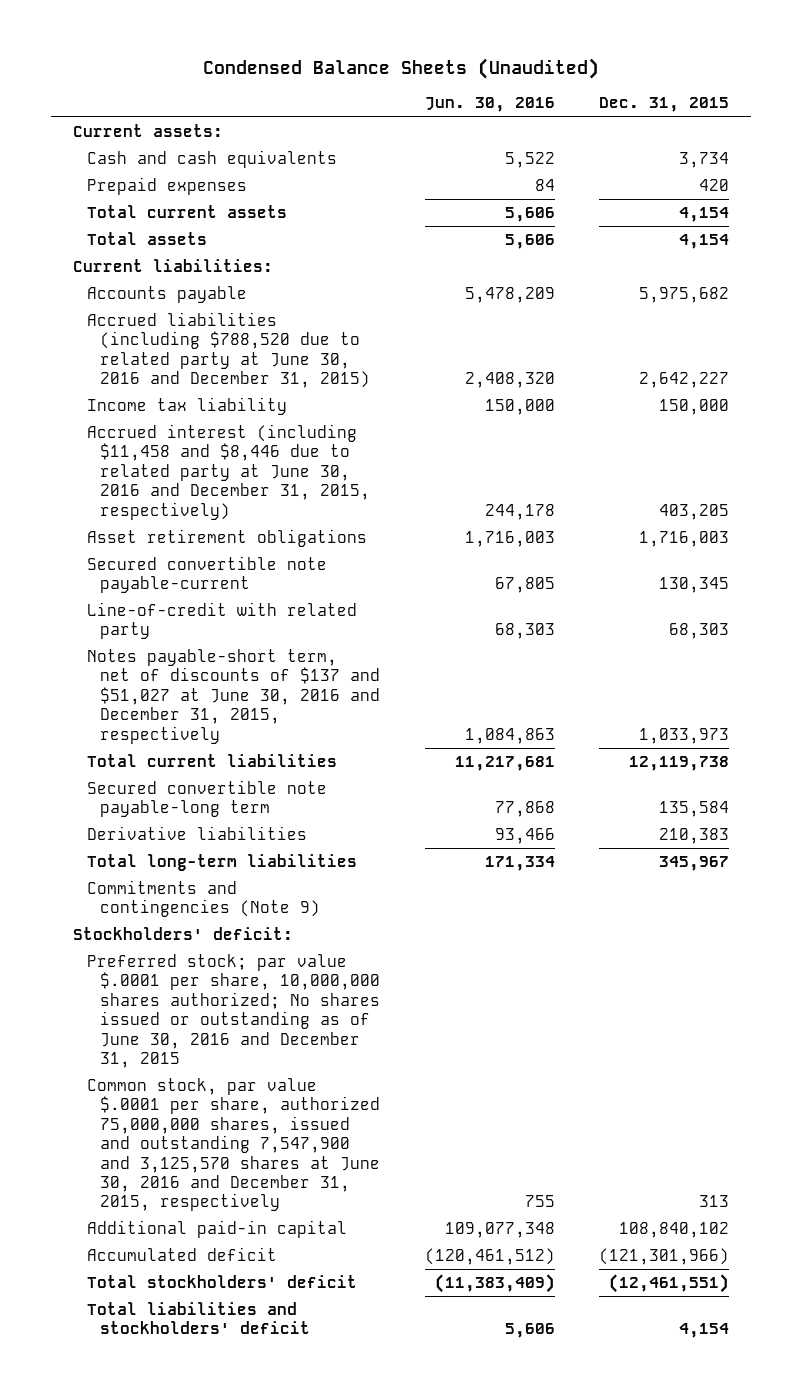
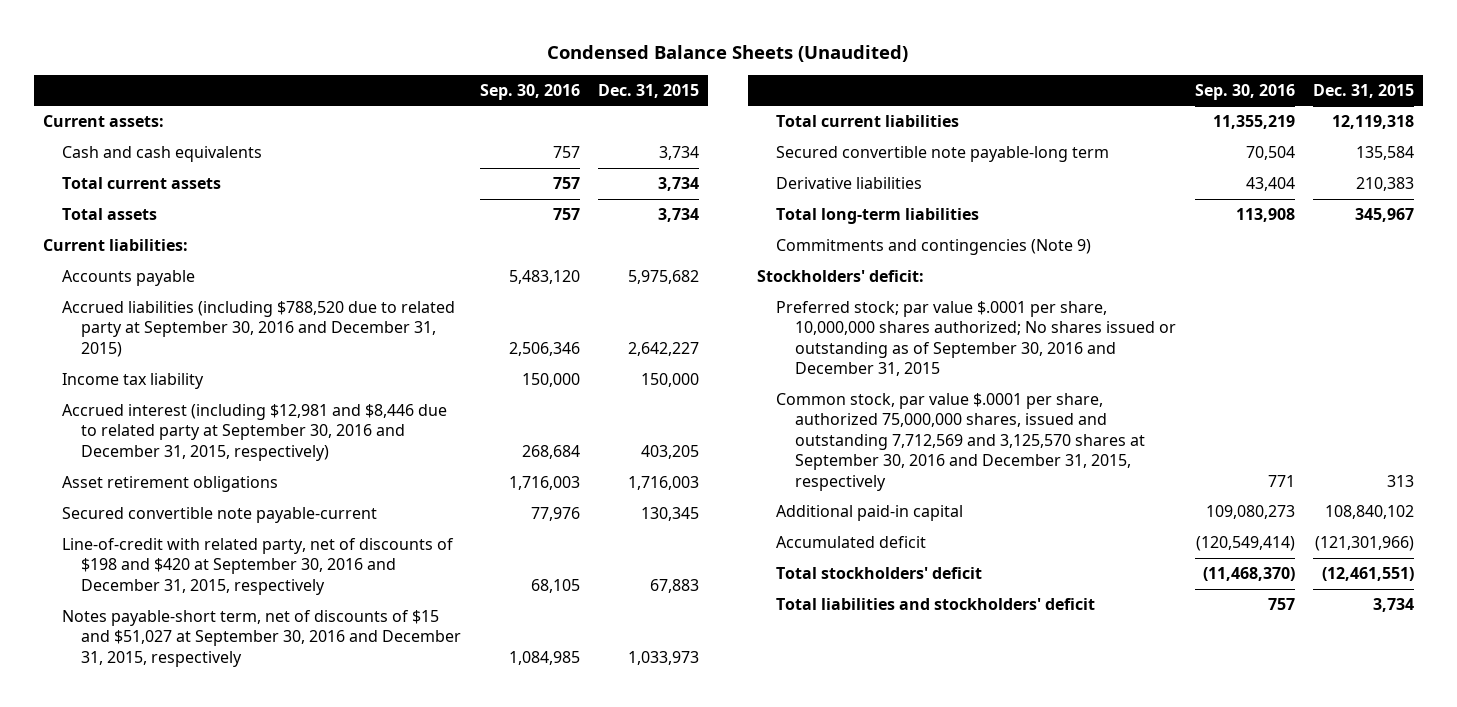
- | Jun. 30, 2016 | Dec. 31, 2015
+ | Sep. 30, 2016 | Dec. 31, 2015
- Prepaid expenses | 84 | 420
- Total current assets | 5,606 | 4,154
- Total assets | 5,606 | 4,154
+ Total current assets | 757 | 3,734
+ Total assets | 757 | 3,734
- Accrued liabilities (including $788,520 due to related party at June 30, 2016 and December 31, 2015) | 2,408,320 | 2,642,227
+ Accrued liabilities (including $788,520 due to related party at September 30, 2016 and December 31, 2015) | 2,506,346 | 2,642,227
- Accrued interest (including $11,458 and $8,446 due to related party at June 30, 2016 and December 31, 2015, respectively) | 244,178 | 403,205
+ Accrued interest (including $12,981 and $8,446 due to related party at September 30, 2016 and December 31, 2015, respectively) | 268,684 | 403,205
- Line-of-credit with related party | 68,303 | 68,303
- Notes payable-short term, net of discounts of $137 and $51,027 at June 30, 2016 and December 31, 2015, respectively | 1,084,863 | 1,033,973
- Total current liabilities | 11,217,681 | 12,119,738
+ Line-of-credit with related party, net of discounts of $198 and $420 at September 30, 2016 and December 31, 2015, respectively | 68,105 | 67,883
+ Notes payable-short term, net of discounts of $15 and $51,027 at September 30, 2016 and December 31, 2015, respectively | 1,084,985 | 1,033,973
+ Total current liabilities | 11,355,219 | 12,119,318
- Preferred stock; par value $.0001 per share, 10,000,000 shares authorized; No shares issued or outstanding as of June 30, 2016 and December 31, 2015
- Common stock, par value $.0001 per share, authorized 75,000,000 shares, issued and outstanding 7,547,900 and 3,125,570 shares at June 30, 2016 and December 31, 2015, respectively | 755 | 313
+ Preferred stock; par value $.0001 per share, 10,000,000 shares authorized; No shares issued or outstanding as of September 30, 2016 and December 31, 2015
+ Common stock, par value $.0001 per share, authorized 75,000,000 shares, issued and outstanding 7,712,569 and 3,125,570 shares at September 30, 2016 and December 31, 2015, respectively | 771 | 313
- Total liabilities and stockholders' deficit | 5,606 | 4,154
+ Total liabilities and stockholders' deficit | 757 | 3,734

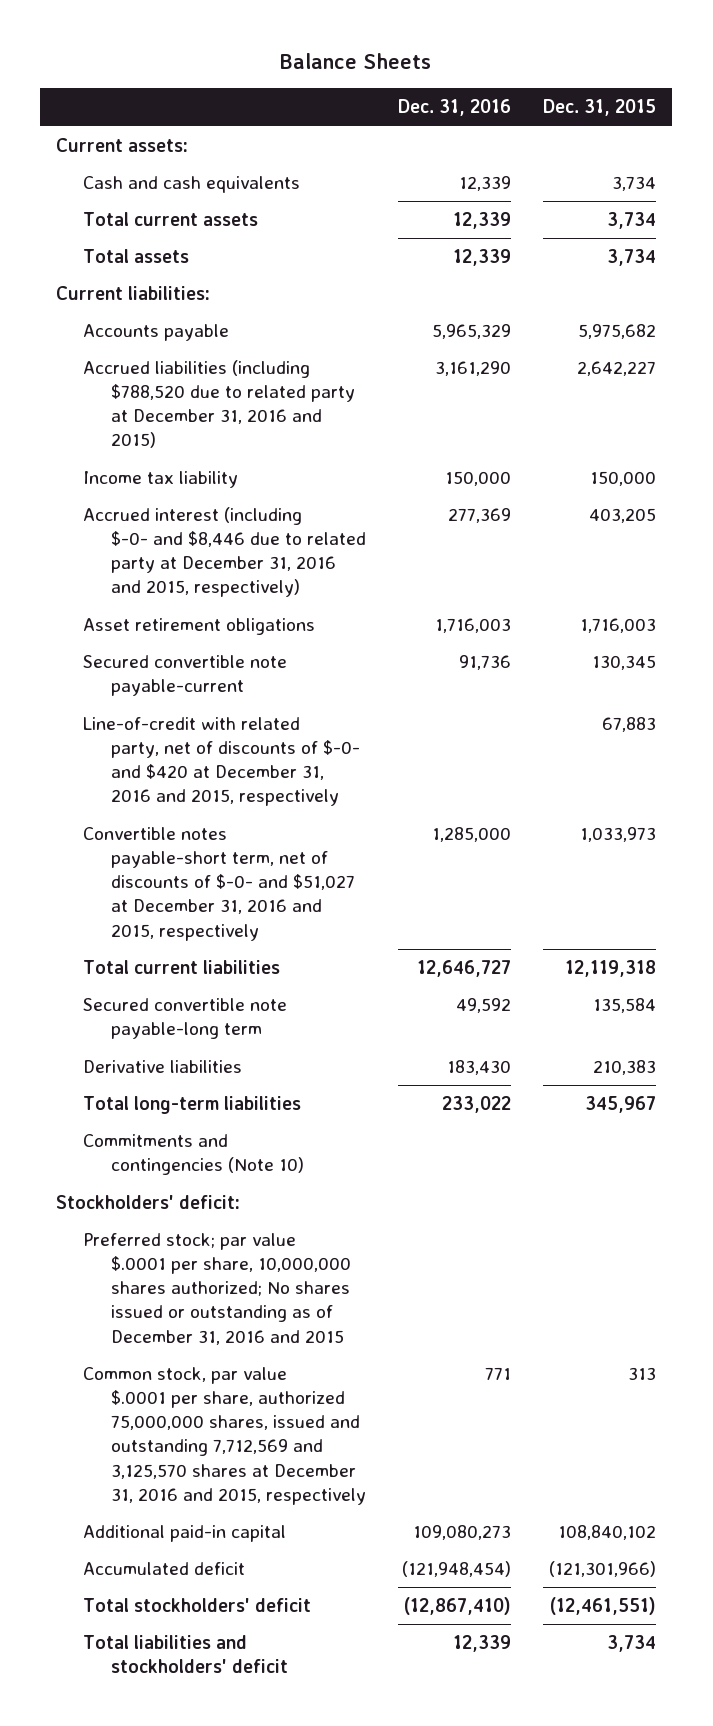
- Condensed Balance Sheets (Unaudited)
+ Balance Sheets
- | Sep. 30, 2016 | Dec. 31, 2015
+ | Dec. 31, 2016 | Dec. 31, 2015
- Accrued liabilities (including $788,520 due to related party at September 30, 2016 and December 31, 2015) | 2,506,346 | 2,642,227
+ Accrued liabilities (including $788,520 due to related party at December 31, 2016 and 2015) | 3,161,290 | 2,642,227
- Accrued interest (including $12,981 and $8,446 due to related party at September 30, 2016 and December 31, 2015, respectively) | 268,684 | 403,205
+ Accrued interest (including $-0- and $8,446 due to related party at December 31, 2016 and 2015, respectively) | 277,369 | 403,205
- Line-of-credit with related party, net of discounts of $198 and $420 at September 30, 2016 and December 31, 2015, respectively | 68,105 | 67,883
- Notes payable-short term, net of discounts of $15 and $51,027 at September 30, 2016 and December 31, 2015, respectively | 1,084,985 | 1,033,973
+ Line-of-credit with related party, net of discounts of $-0- and $420 at December 31, 2016 and 2015, respectively | | 67,883
+ Convertible notes payable-short term, net of discounts of $-0- and $51,027 at December 31, 2016 and 2015, respectively | 1,285,000 | 1,033,973
- Commitments and contingencies (Note 9)
+ Commitments and contingencies (Note 10)
- Preferred stock; par value $.0001 per share, 10,000,000 shares authorized; No shares issued or outstanding as of September 30, 2016 and December 31, 2015
- Common stock, par value $.0001 per share, authorized 75,000,000 shares, issued and outstanding 7,712,569 and 3,125,570 shares at September 30, 2016 and December 31, 2015, respectively | 771 | 313
+ Preferred stock; par value $.0001 per share, 10,000,000 shares authorized; No shares issued or outstanding as of December 31, 2016 and 2015
+ Common stock, par value $.0001 per share, authorized 75,000,000 shares, issued and outstanding 7,712,569 and 3,125,570 shares at December 31, 2016 and 2015, respectively | 771 | 313

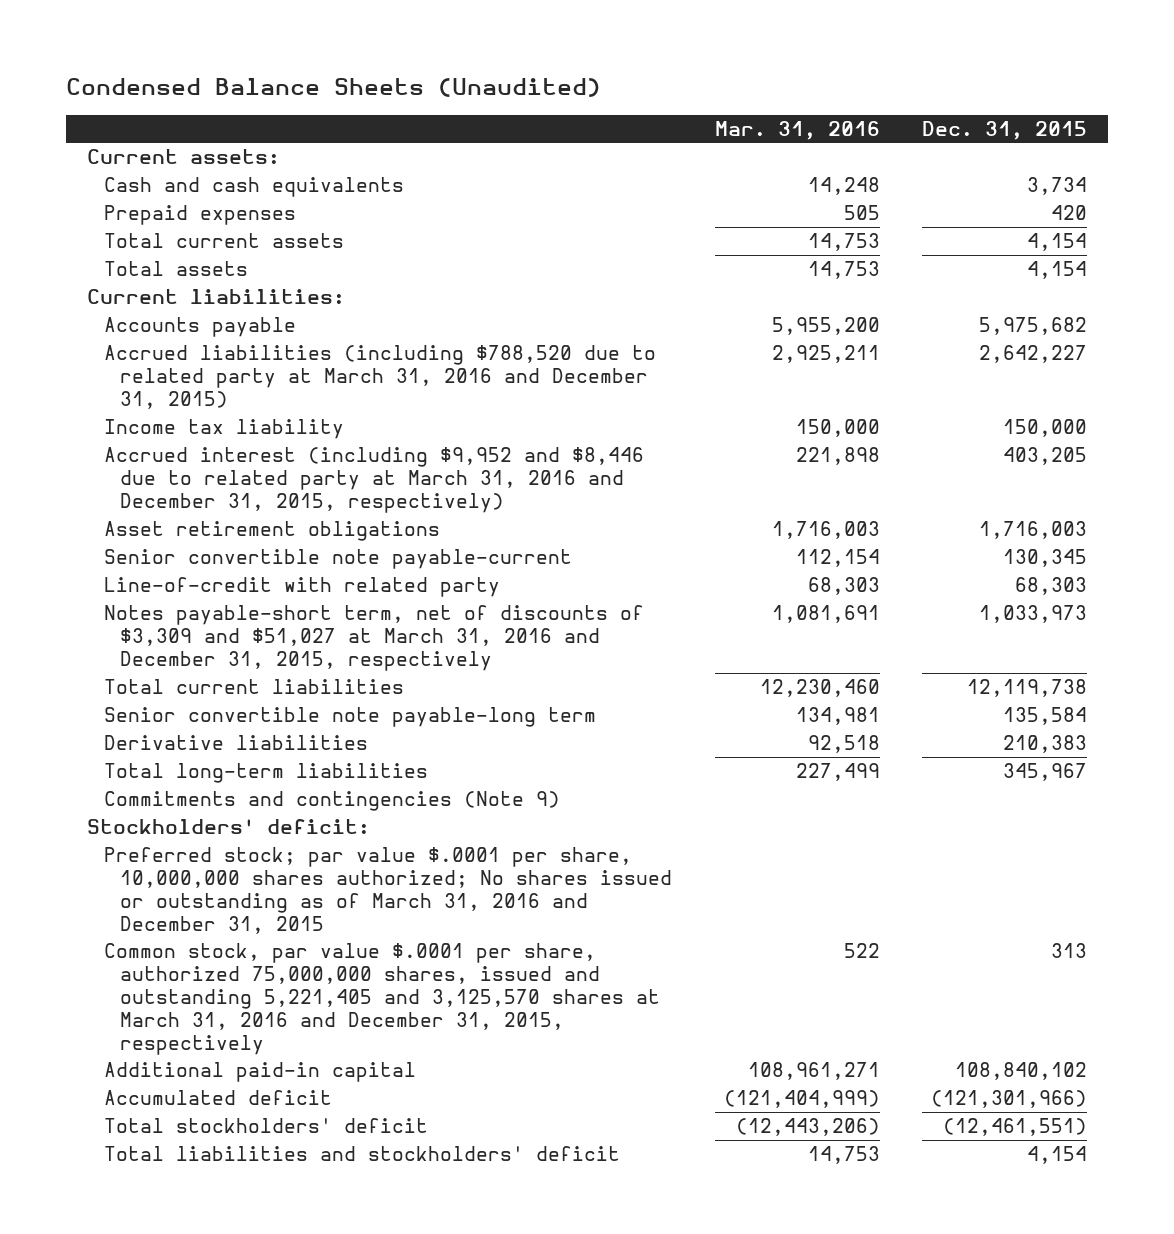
- Balance Sheets
+ Condensed Balance Sheets (Unaudited)
- | Dec. 31, 2016 | Dec. 31, 2015
+ | Mar. 31, 2016 | Dec. 31, 2015
- Total current assets | 12,339 | 3,734
- Total assets | 12,339 | 3,734
+ Prepaid expenses | 505 | 420
+ Total current assets | 14,753 | 4,154
+ Total assets | 14,753 | 4,154
- Accrued liabilities (including $788,520 due to related party at December 31, 2016 and 2015) | 3,161,290 | 2,642,227
+ Accrued liabilities (including $788,520 due to related party at March 31, 2016 and December 31, 2015) | 2,925,211 | 2,642,227
- Accrued interest (including $-0- and $8,446 due to related party at December 31, 2016 and 2015, respectively) | 277,369 | 403,205
+ Accrued interest (including $9,952 and $8,446 due to related party at March 31, 2016 and December 31, 2015, respectively) | 221,898 | 403,205
- Secured convertible note payable-current | 91,736 | 130,345
- Line-of-credit with related party, net of discounts of $-0- and $420 at December 31, 2016 and 2015, respectively | | 67,883
- Convertible notes payable-short term, net of discounts of $-0- and $51,027 at December 31, 2016 and 2015, respectively | 1,285,000 | 1,033,973
- Total current liabilities | 12,646,727 | 12,119,318
- Secured convertible note payable-long term | 49,592 | 135,584
+ Senior convertible note payable-current | 112,154 | 130,345
+ Line-of-credit with related party | 68,303 | 68,303
+ Notes payable-short term, net of discounts of $3,309 and $51,027 at March 31, 2016 and December 31, 2015, respectively | 1,081,691 | 1,033,973
+ Total current liabilities | 12,230,460 | 12,119,738
+ Senior convertible note payable-long term | 134,981 | 135,584
- Commitments and contingencies (Note 10)
+ Commitments and contingencies (Note 9)
- Preferred stock; par value $.0001 per share, 10,000,000 shares authorized; No shares issued or outstanding as of December 31, 2016 and 2015
- Common stock, par value $.0001 per share, authorized 75,000,000 shares, issued and outstanding 7,712,569 and 3,125,570 shares at December 31, 2016 and 2015, respectively | 771 | 313
+ Preferred stock; par value $.0001 per share, 10,000,000 shares authorized; No shares issued or outstanding as of March 31, 2016 and December 31, 2015
+ Common stock, par value $.0001 per share, authorized 75,000,000 shares, issued and outstanding 5,221,405 and 3,125,570 shares at March 31, 2016 and December 31, 2015, respectively | 522 | 313
- Total liabilities and stockholders' deficit | 12,339 | 3,734
+ Total liabilities and stockholders' deficit | 14,753 | 4,154

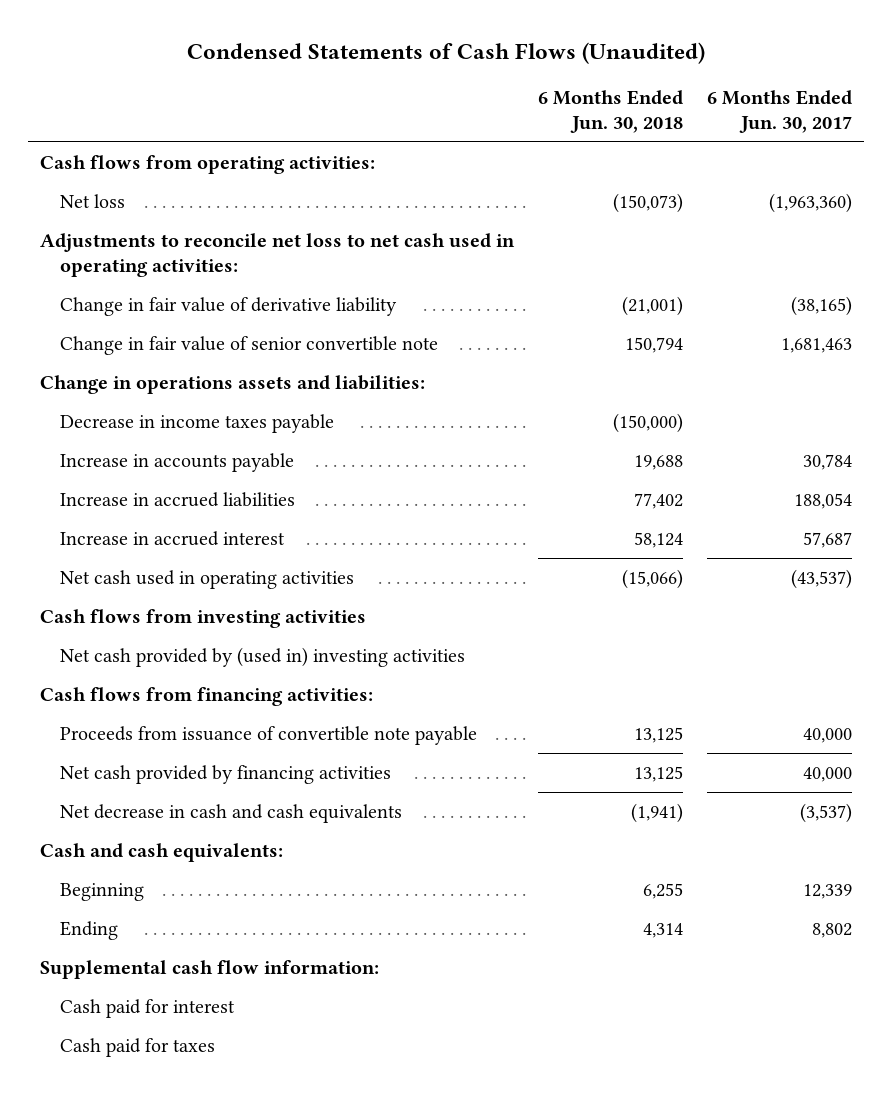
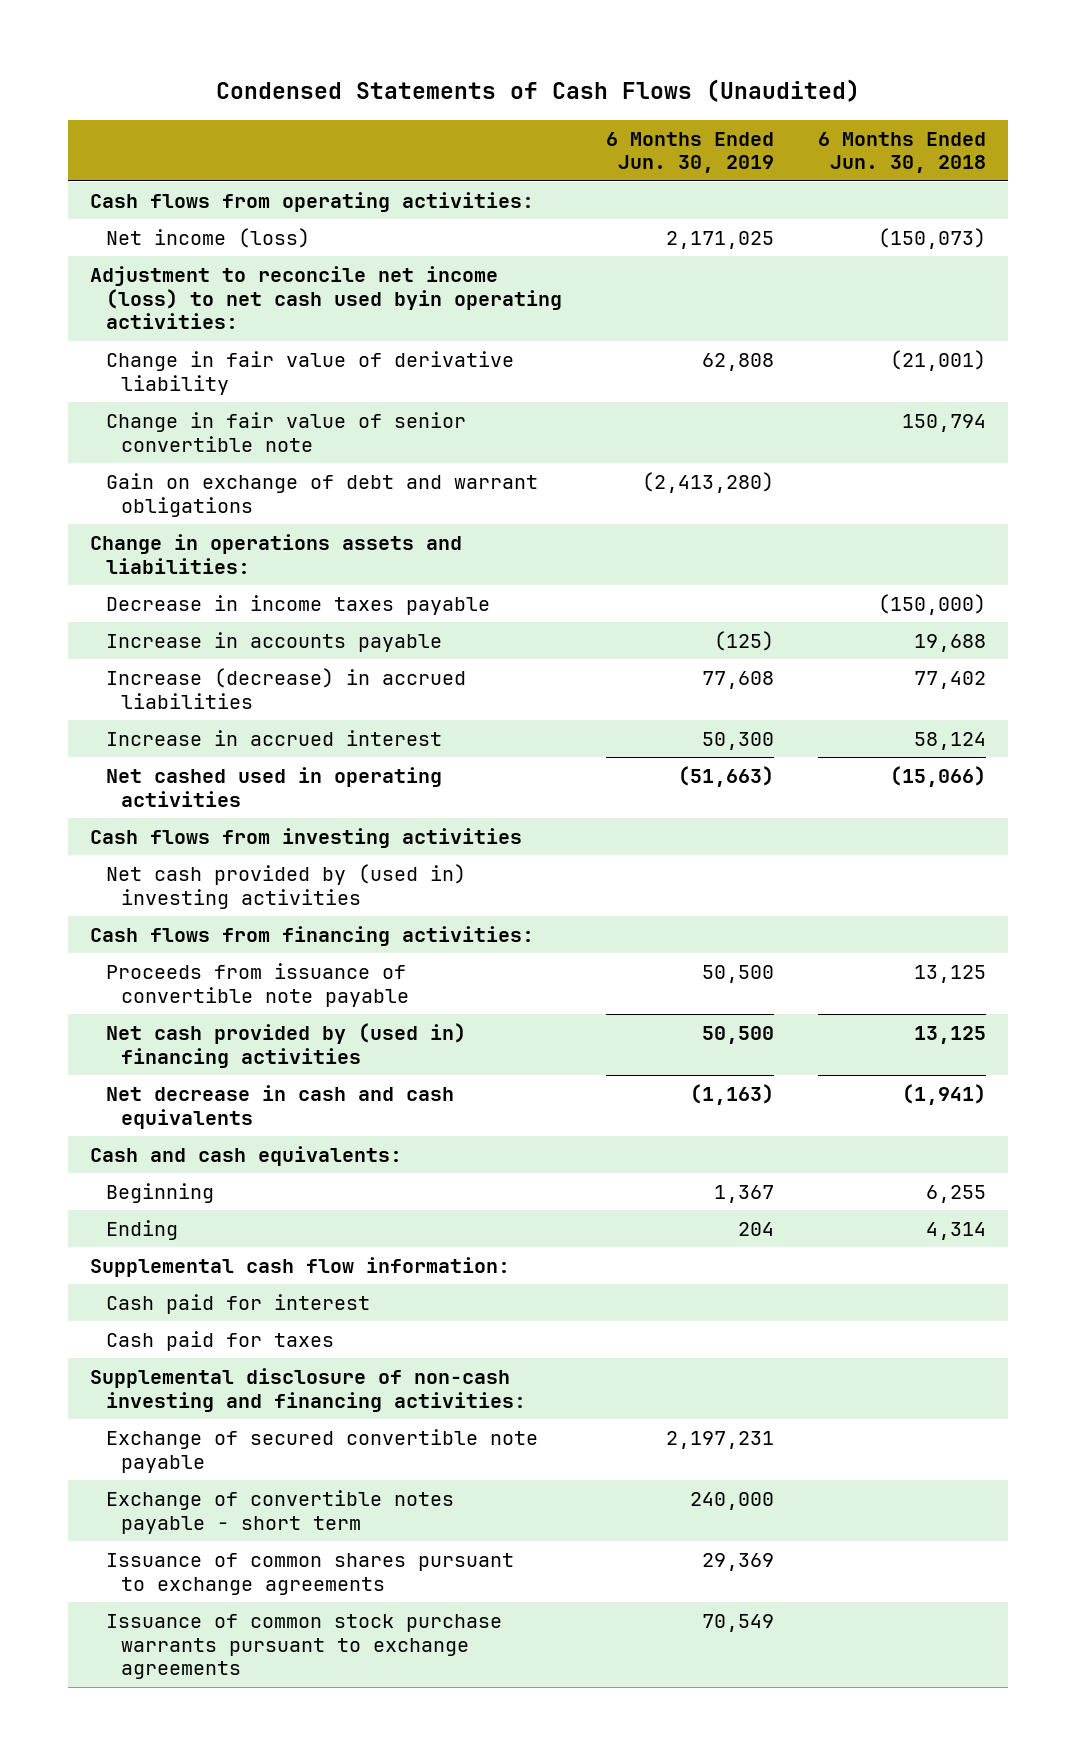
- | 6 Months Ended Jun. 30, 2018 | 6 Months Ended Jun. 30, 2017
+ | 6 Months Ended Jun. 30, 2019 | 6 Months Ended Jun. 30, 2018
- Net loss | (150,073) | (1,963,360)
- Adjustments to reconcile net loss to net cash used in operating activities:
+ Net income (loss) | 2,171,025 | (150,073)
+ Adjustment to reconcile net income (loss) to net cash used byin operating activities:
+ Gain on exchange of debt and warrant obligations | (2,413,280) |
- Increase in accrued liabilities | 77,402 | 188,054
+ Increase (decrease) in accrued liabilities | 77,608 | 77,402
- Net cash used in operating activities | (15,066) | (43,537)
+ Net cashed used in operating activities | (51,663) | (15,066)
- Net cash provided by financing activities | 13,125 | 40,000
+ Net cash provided by (used in) financing activities | 50,500 | 13,125
+ Supplemental disclosure of non-cash investing and financing activities:
+ Exchange of secured convertible note payable | 2,197,231 |
+ Exchange of convertible notes payable - short term | 240,000 |
+ Issuance of common shares pursuant to exchange agreements | 29,369 |
+ Issuance of common stock purchase warrants pursuant to exchange agreements | 70,549 |

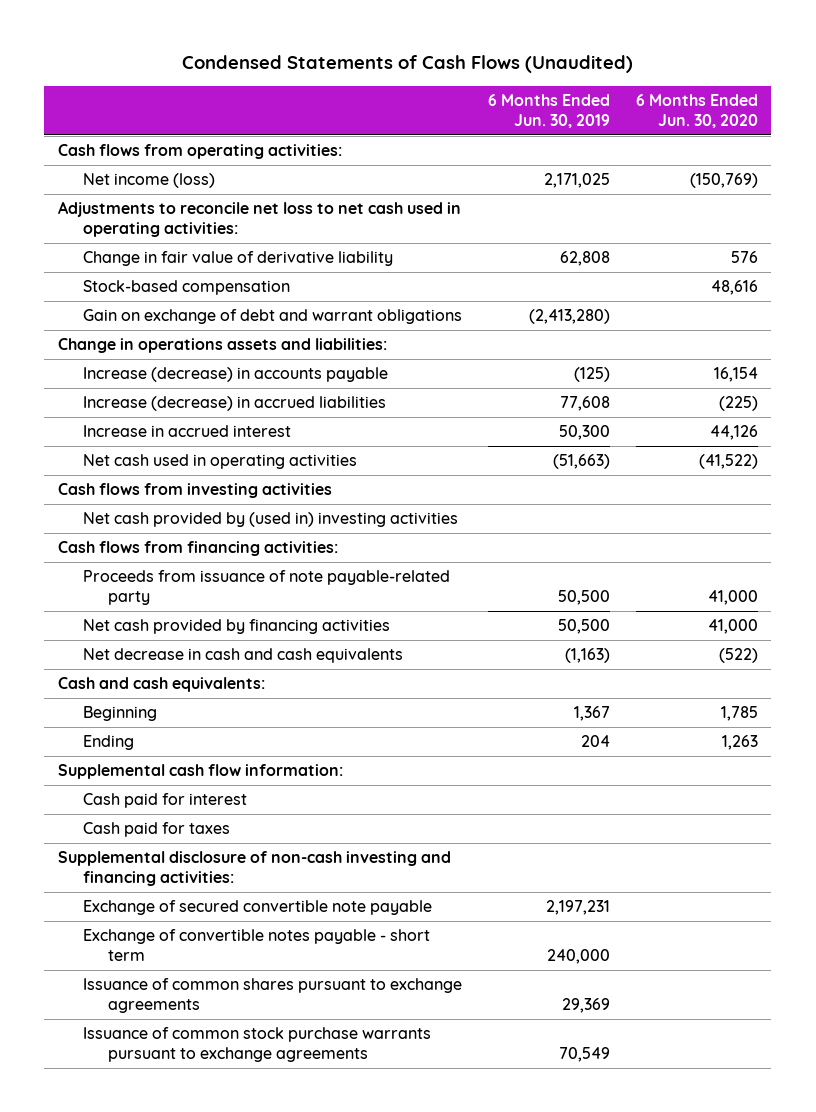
- | 6 Months Ended Jun. 30, 2019 | 6 Months Ended Jun. 30, 2018
+ | 6 Months Ended Jun. 30, 2019 | 6 Months Ended Jun. 30, 2020
- Adjustment to reconcile net income (loss) to net cash used byin operating activities:
+ Adjustments to reconcile net loss to net cash used in operating activities:
- Change in fair value of senior convertible note | | 150,794
+ Stock-based compensation | | 48,616
- Decrease in income taxes payable | | (150,000)
- Increase in accounts payable | (125) | 19,688
+ Increase (decrease) in accounts payable | (125) | 16,154
- Net cashed used in operating activities | (51,663) | (15,066)
+ Net cash used in operating activities | (51,663) | (41,522)
- Proceeds from issuance of convertible note payable | 50,500 | 13,125
- Net cash provided by (used in) financing activities | 50,500 | 13,125
+ Proceeds from issuance of note payable-related party | 50,500 | 41,000
+ Net cash provided by financing activities | 50,500 | 41,000

